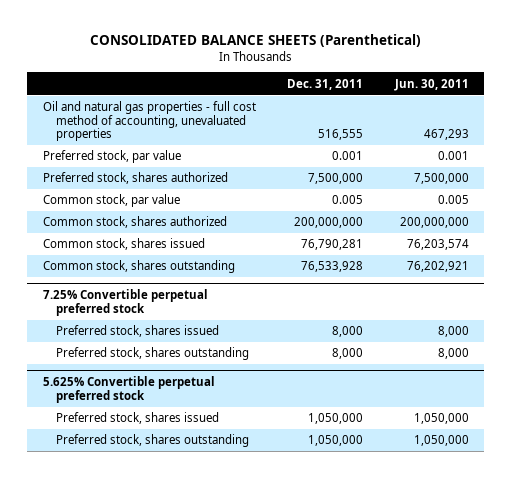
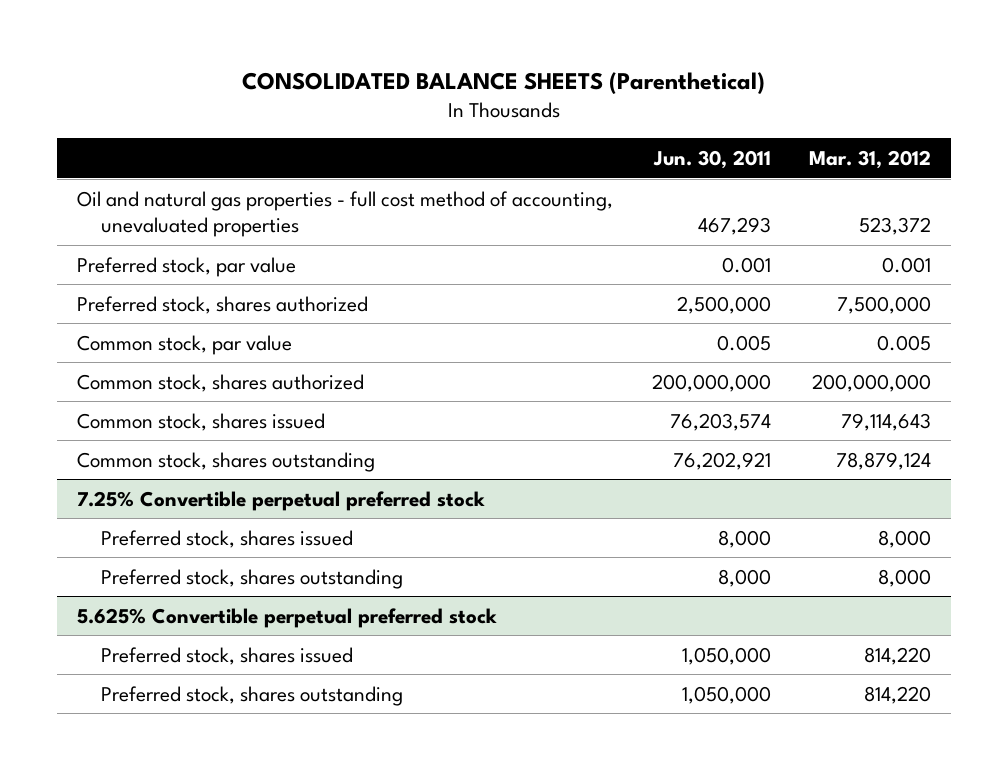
- | Dec. 31, 2011 | Jun. 30, 2011
+ | Jun. 30, 2011 | Mar. 31, 2012
- Preferred stock, shares authorized | 7,500,000 | 7,500,000
+ Preferred stock, shares authorized | 2,500,000 | 7,500,000

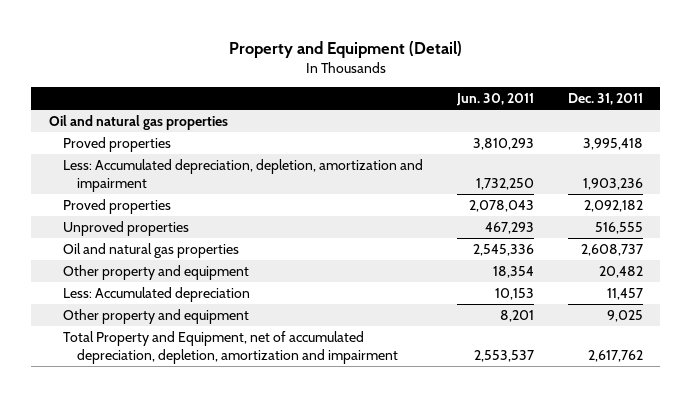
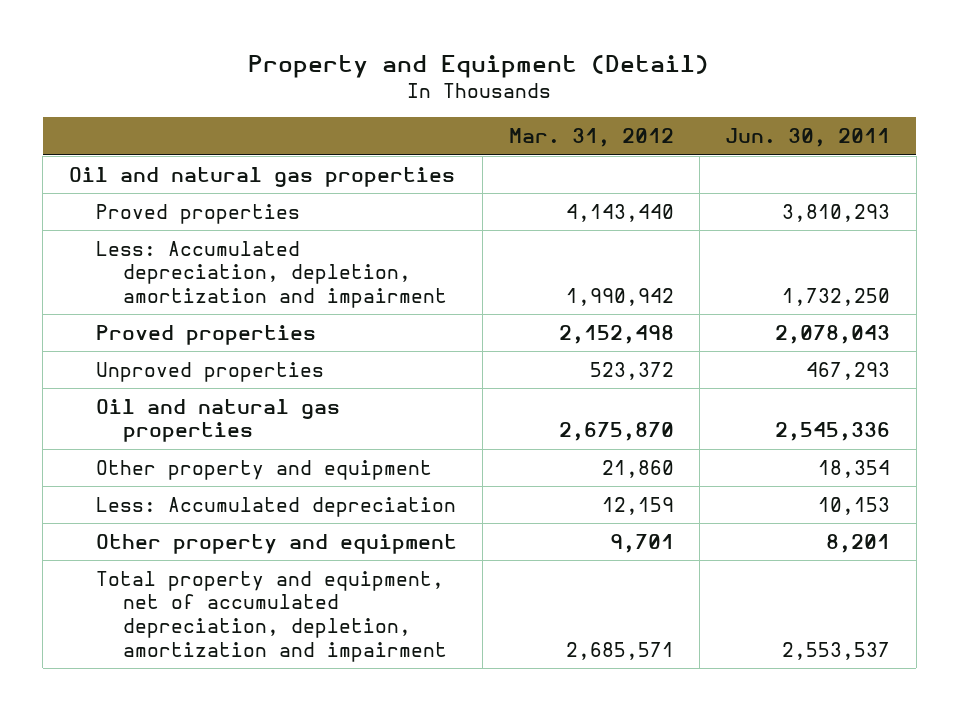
- | Jun. 30, 2011 | Dec. 31, 2011
+ | Mar. 31, 2012 | Jun. 30, 2011
- Total Property and Equipment, net of accumulated depreciation, depletion, amortization and impairment | 2,553,537 | 2,617,762
+ Total property and equipment, net of accumulated depreciation, depletion, amortization and impairment | 2,685,571 | 2,553,537

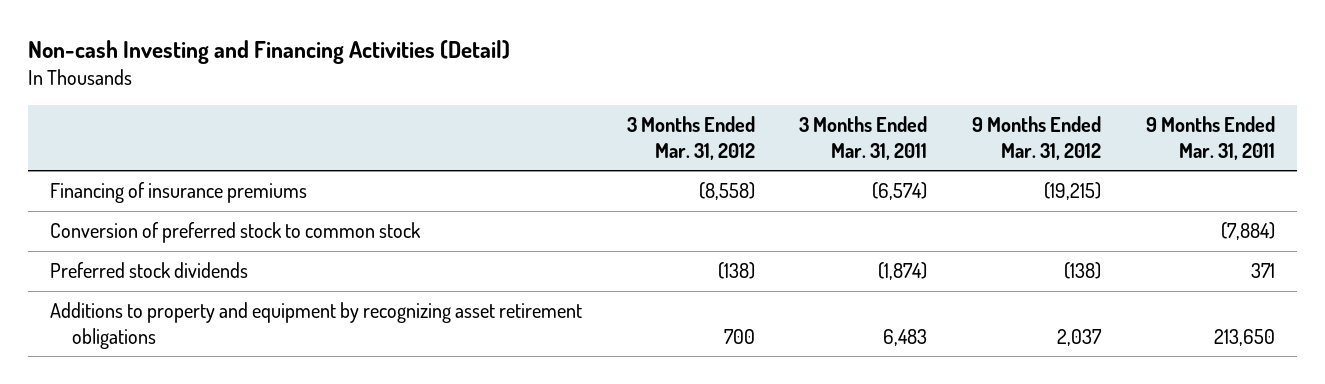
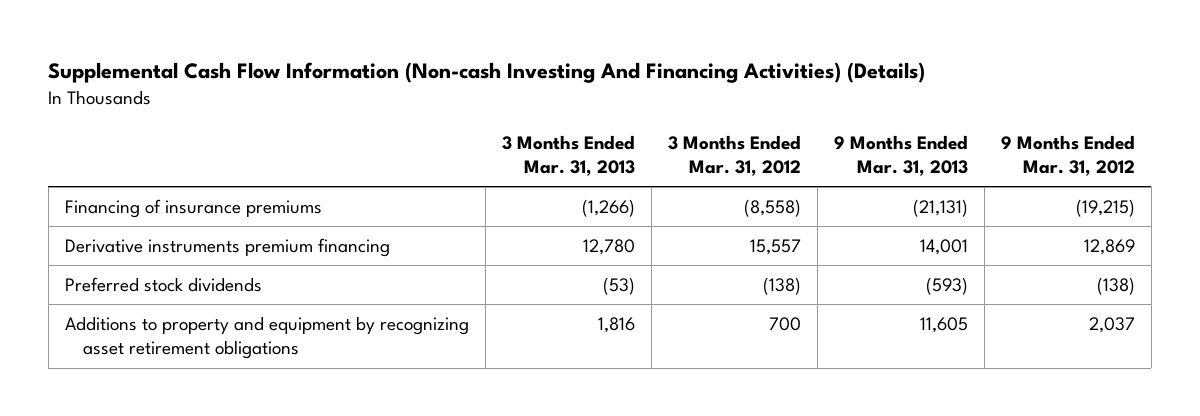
- Non-cash Investing and Financing Activities (Detail)
+ Supplemental Cash Flow Information (Non-cash Investing And Financing Activities) (Details)
- | 3 Months Ended Mar. 31, 2012 | 3 Months Ended Mar. 31, 2011 | 9 Months Ended Mar. 31, 2012 | 9 Months Ended Mar. 31, 2011
+ | 3 Months Ended Mar. 31, 2013 | 3 Months Ended Mar. 31, 2012 | 9 Months Ended Mar. 31, 2013 | 9 Months Ended Mar. 31, 2012
- Conversion of preferred stock to common stock | | | | (7,884)
+ Derivative instruments premium financing | 12,780 | 15,557 | 14,001 | 12,869

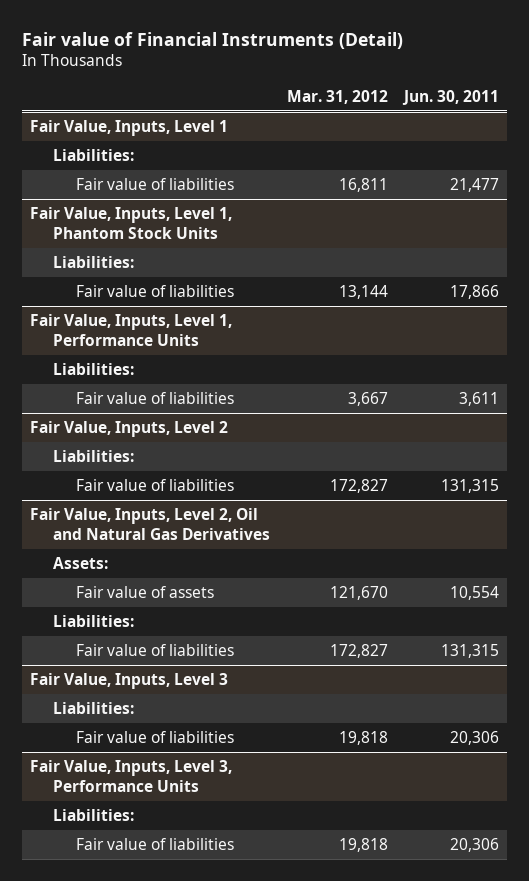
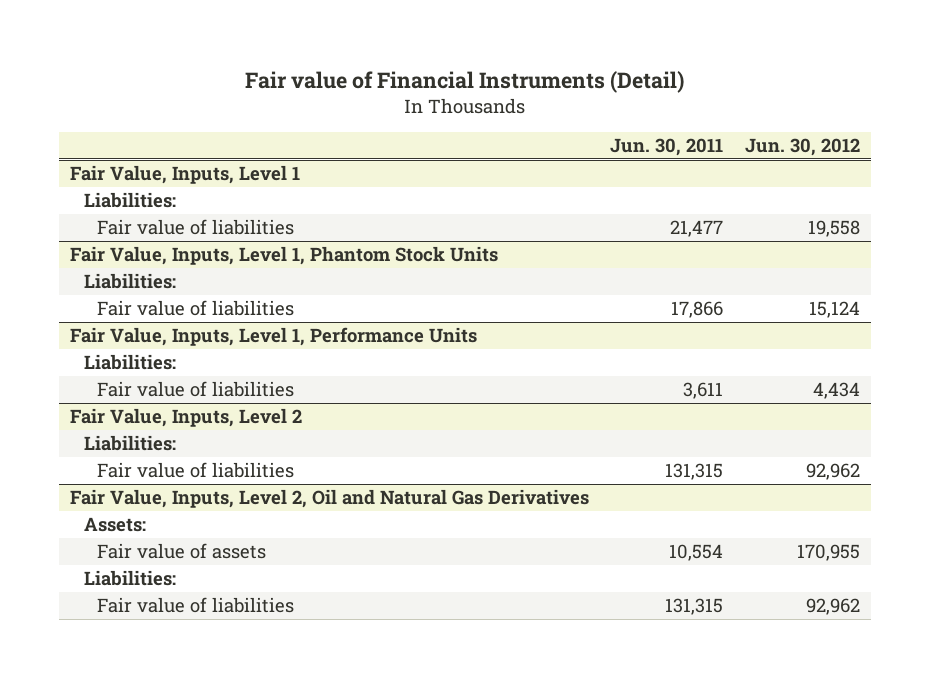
- | Mar. 31, 2012 | Jun. 30, 2011
+ | Jun. 30, 2011 | Jun. 30, 2012
- Fair Value, Inputs, Level 3
- Liabilities:
- Fair value of liabilities | 19,818 | 20,306
- Fair Value, Inputs, Level 3, Performance Units
- Liabilities:
- Fair value of liabilities | 19,818 | 20,306

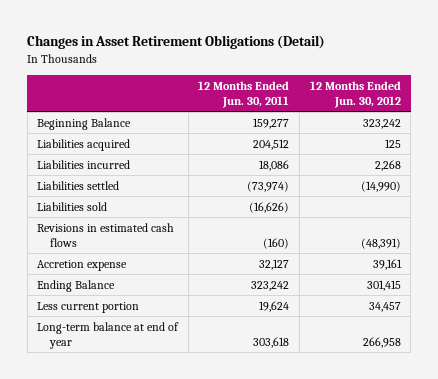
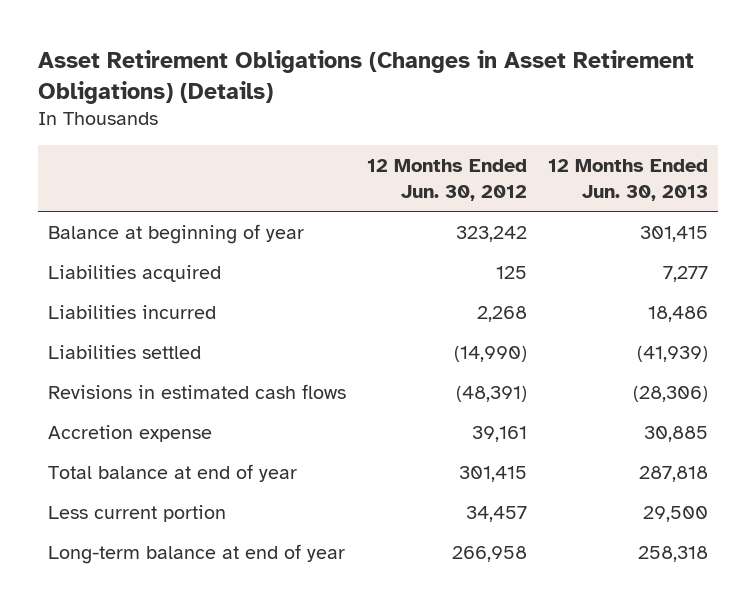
- Changes in Asset Retirement Obligations (Detail)
+ Asset Retirement Obligations (Changes in Asset Retirement Obligations) (Details)
- | 12 Months Ended Jun. 30, 2011 | 12 Months Ended Jun. 30, 2012
+ | 12 Months Ended Jun. 30, 2012 | 12 Months Ended Jun. 30, 2013
- Beginning Balance | 159,277 | 323,242
+ Balance at beginning of year | 323,242 | 301,415
- Liabilities sold | (16,626) |
- Ending Balance | 323,242 | 301,415
+ Total balance at end of year | 301,415 | 287,818

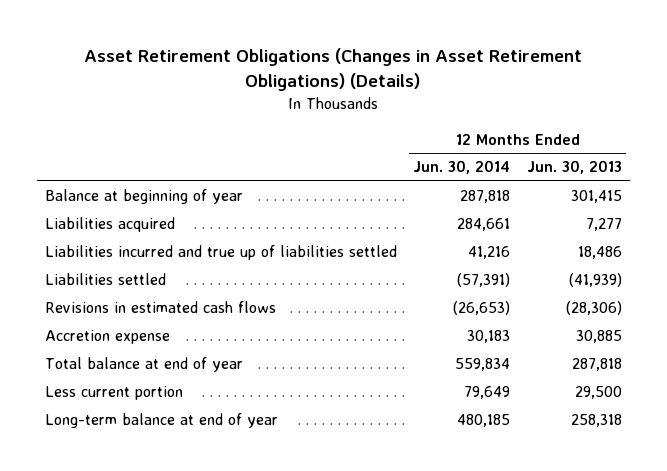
- | 12 Months Ended Jun. 30, 2012 | 12 Months Ended Jun. 30, 2013
+ | 12 Months Ended Jun. 30, 2014 | 12 Months Ended Jun. 30, 2013
- Liabilities incurred | 2,268 | 18,486
+ Liabilities incurred and true up of liabilities settled | 41,216 | 18,486

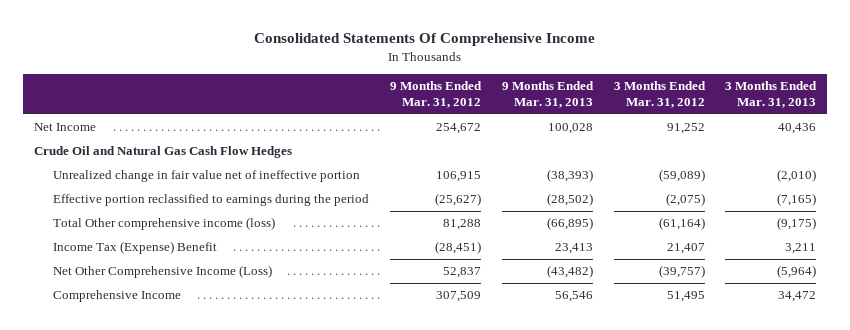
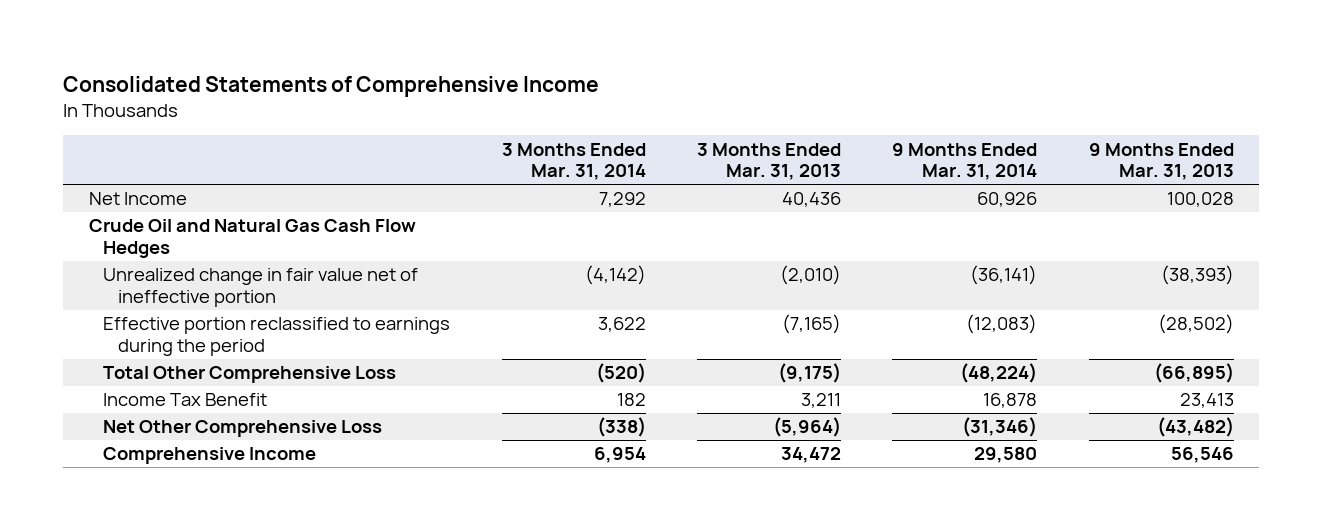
- Consolidated Statements Of Comprehensive Income
+ Consolidated Statements of Comprehensive Income
- | 9 Months Ended Mar. 31, 2012 | 9 Months Ended Mar. 31, 2013 | 3 Months Ended Mar. 31, 2012 | 3 Months Ended Mar. 31, 2013
+ | 3 Months Ended Mar. 31, 2014 | 3 Months Ended Mar. 31, 2013 | 9 Months Ended Mar. 31, 2014 | 9 Months Ended Mar. 31, 2013
- Total Other comprehensive income (loss) | 81,288 | (66,895) | (61,164) | (9,175)
- Income Tax (Expense) Benefit | (28,451) | 23,413 | 21,407 | 3,211
- Net Other Comprehensive Income (Loss) | 52,837 | (43,482) | (39,757) | (5,964)
+ Total Other Comprehensive Loss | (520) | (9,175) | (48,224) | (66,895)
+ Income Tax Benefit | 182 | 3,211 | 16,878 | 23,413
+ Net Other Comprehensive Loss | (338) | (5,964) | (31,346) | (43,482)

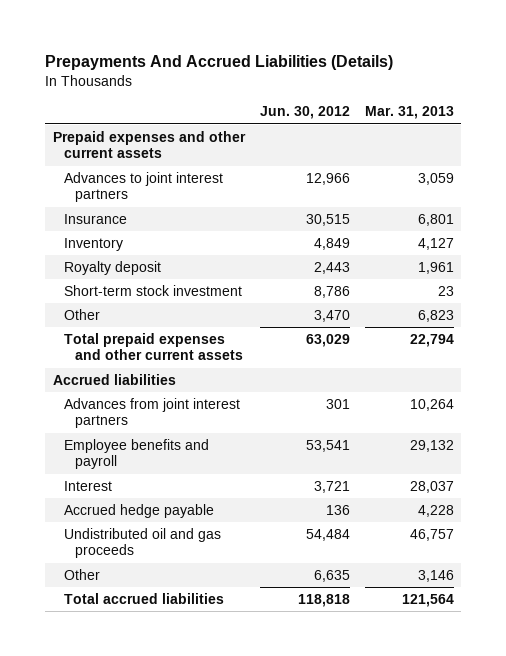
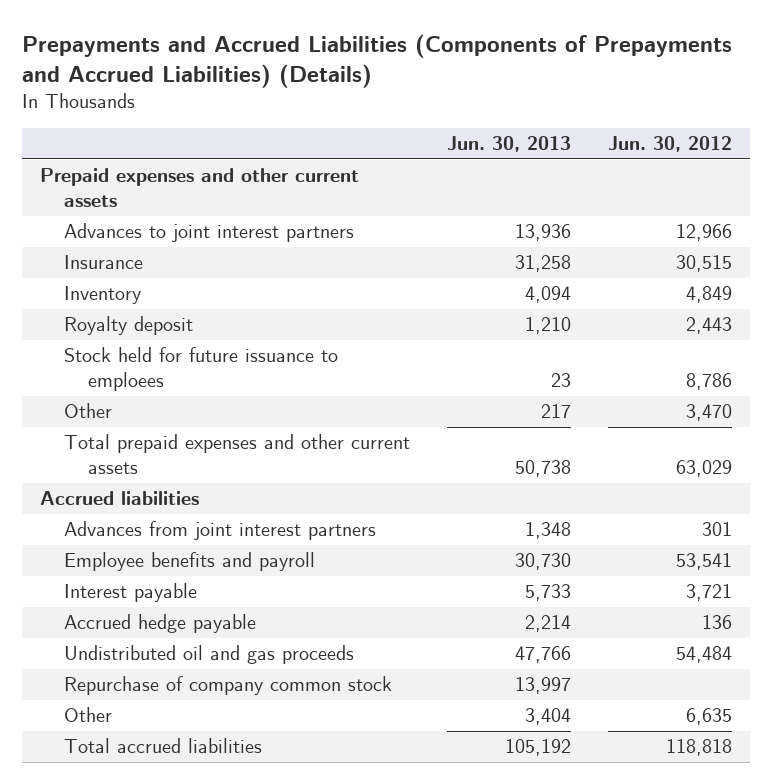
- Prepayments And Accrued Liabilities (Details)
+ Prepayments and Accrued Liabilities (Components of Prepayments and Accrued Liabilities) (Details)
- | Jun. 30, 2012 | Mar. 31, 2013
+ | Jun. 30, 2013 | Jun. 30, 2012
- Short-term stock investment | 8,786 | 23
+ Stock held for future issuance to emploees | 23 | 8,786
- Interest | 3,721 | 28,037
+ Interest payable | 5,733 | 3,721
+ Repurchase of company common stock | 13,997 |

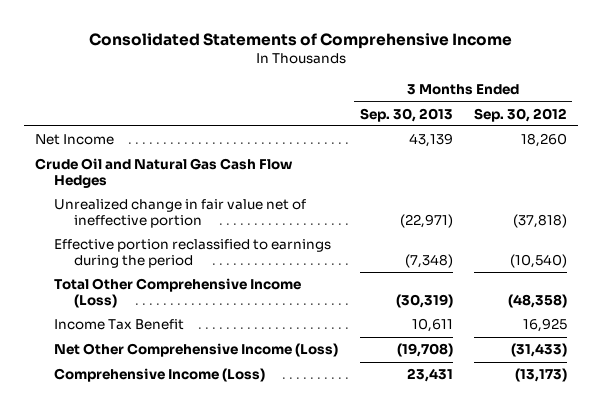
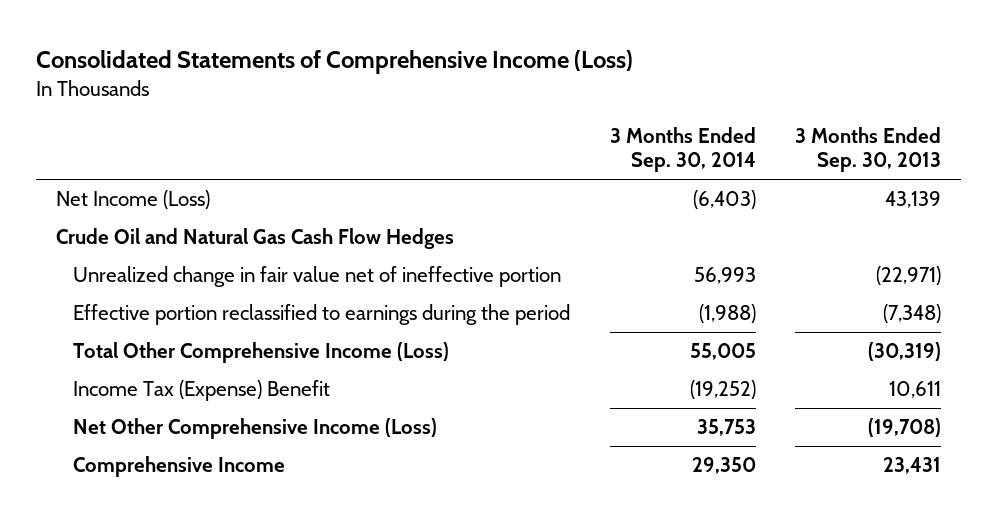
- Consolidated Statements of Comprehensive Income
+ Consolidated Statements of Comprehensive Income (Loss)
- | 3 Months Ended Sep. 30, 2013 | 3 Months Ended Sep. 30, 2012
+ | 3 Months Ended Sep. 30, 2014 | 3 Months Ended Sep. 30, 2013
- Net Income | 43,139 | 18,260
+ Net Income (Loss) | (6,403) | 43,139
- Income Tax Benefit | 10,611 | 16,925
+ Income Tax (Expense) Benefit | (19,252) | 10,611
- Comprehensive Income (Loss) | 23,431 | (13,173)
+ Comprehensive Income | 29,350 | 23,431

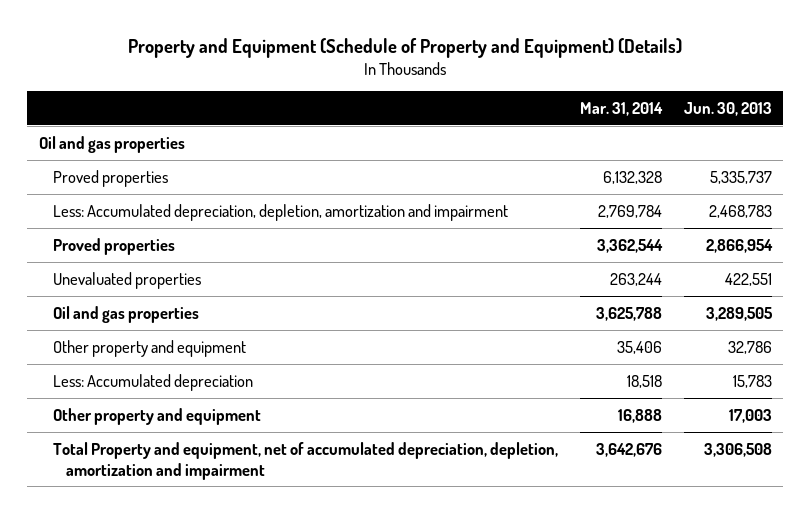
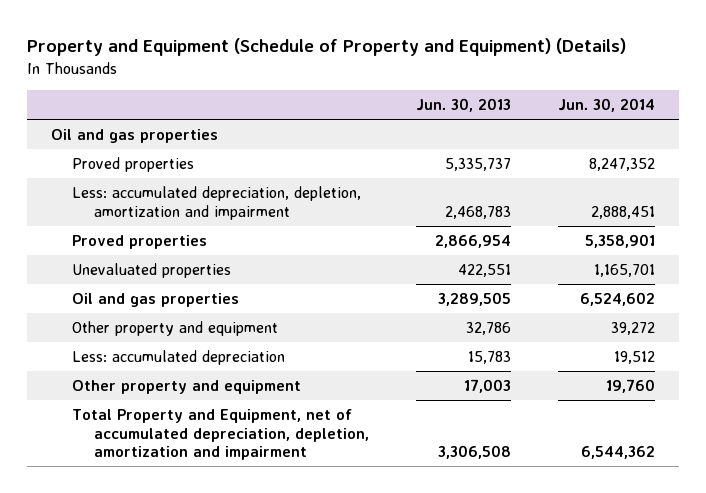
- | Mar. 31, 2014 | Jun. 30, 2013
+ | Jun. 30, 2013 | Jun. 30, 2014
- Less: Accumulated depreciation, depletion, amortization and impairment | 2,769,784 | 2,468,783
+ Less: accumulated depreciation, depletion, amortization and impairment | 2,468,783 | 2,888,451
- Less: Accumulated depreciation | 18,518 | 15,783
+ Less: accumulated depreciation | 15,783 | 19,512
- Total Property and equipment, net of accumulated depreciation, depletion, amortization and impairment | 3,642,676 | 3,306,508
+ Total Property and Equipment, net of accumulated depreciation, depletion, amortization and impairment | 3,306,508 | 6,544,362

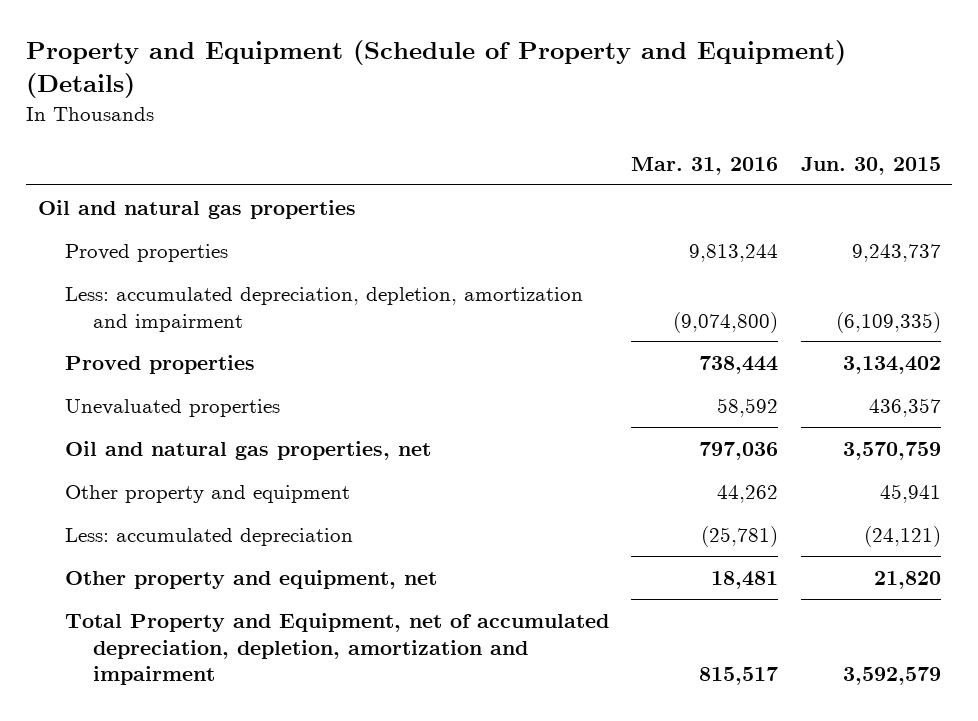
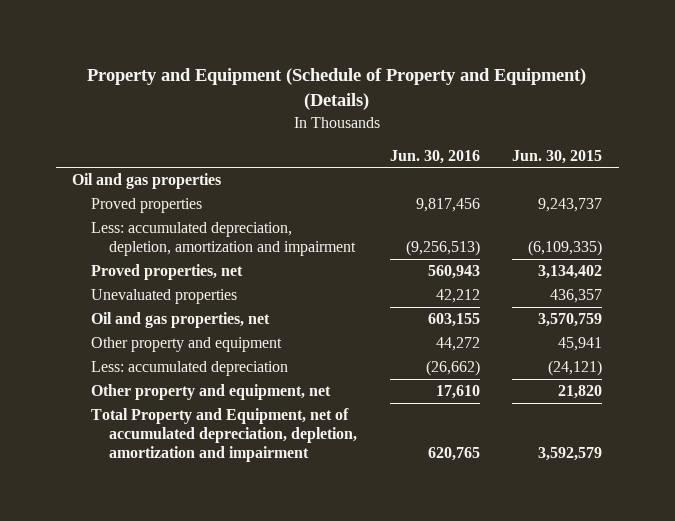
- | Mar. 31, 2016 | Jun. 30, 2015
+ | Jun. 30, 2016 | Jun. 30, 2015
- Oil and natural gas properties
+ Oil and gas properties
- Proved properties | 738,444 | 3,134,402
+ Proved properties, net | 560,943 | 3,134,402
- Oil and natural gas properties, net | 797,036 | 3,570,759
+ Oil and gas properties, net | 603,155 | 3,570,759

